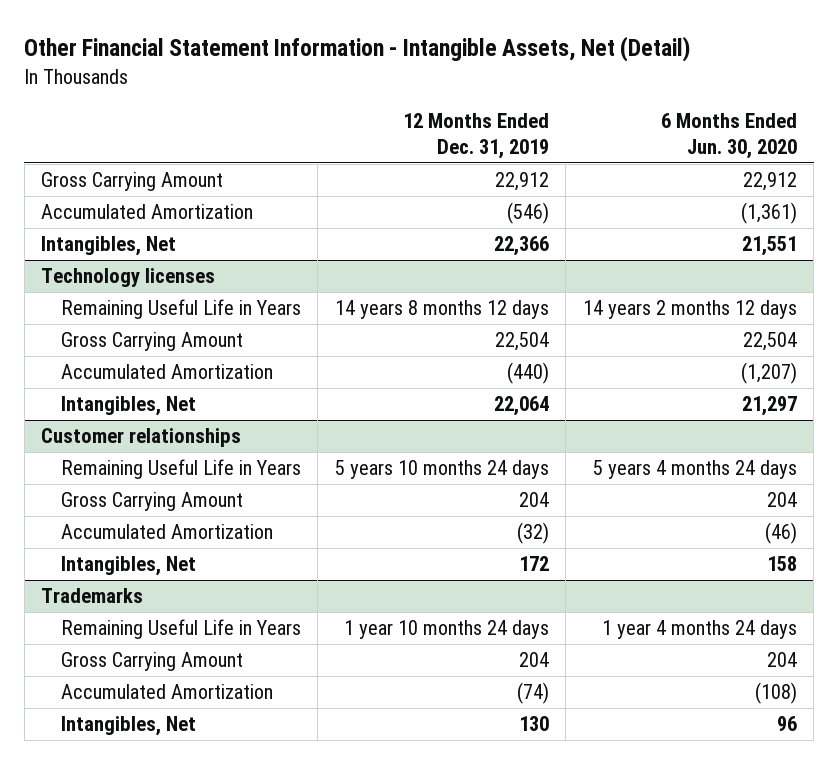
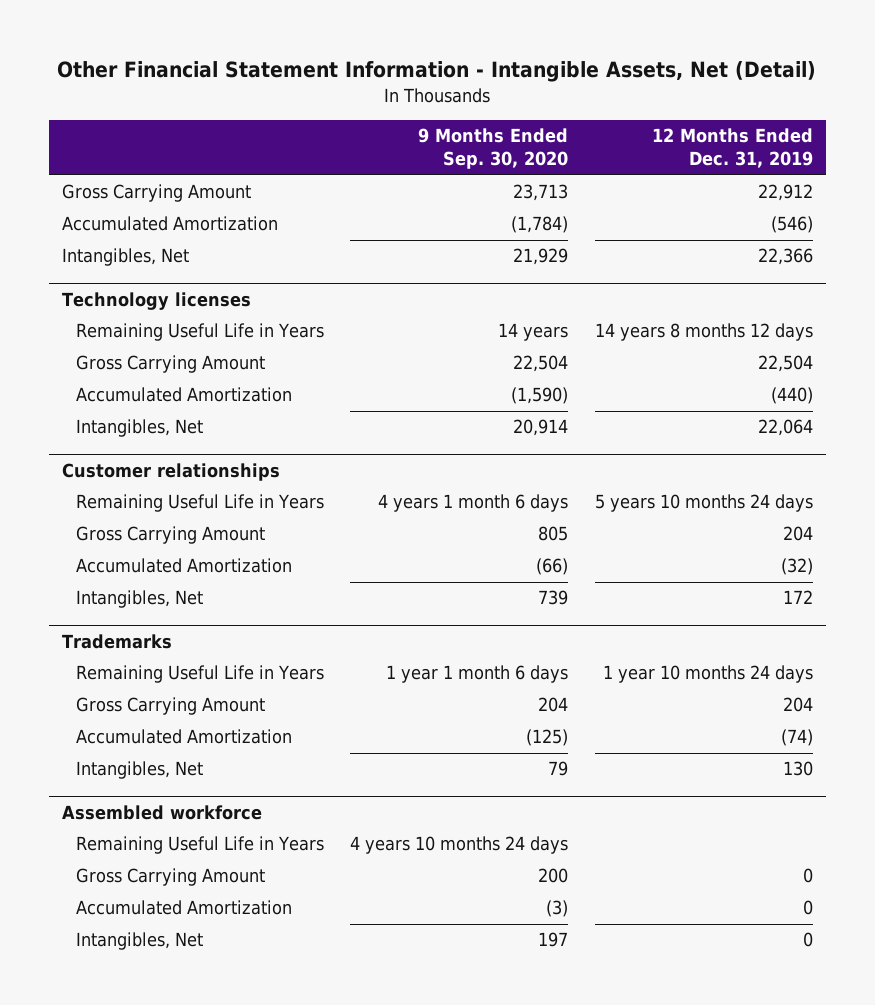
- | 12 Months Ended Dec. 31, 2019 | 6 Months Ended Jun. 30, 2020
+ | 9 Months Ended Sep. 30, 2020 | 12 Months Ended Dec. 31, 2019
+ Assembled workforce
+ Remaining Useful Life in Years | 4 years 10 months 24 days |
+ Gross Carrying Amount | 200 | 0
+ Accumulated Amortization | (3) | 0
+ Intangibles, Net | 197 | 0

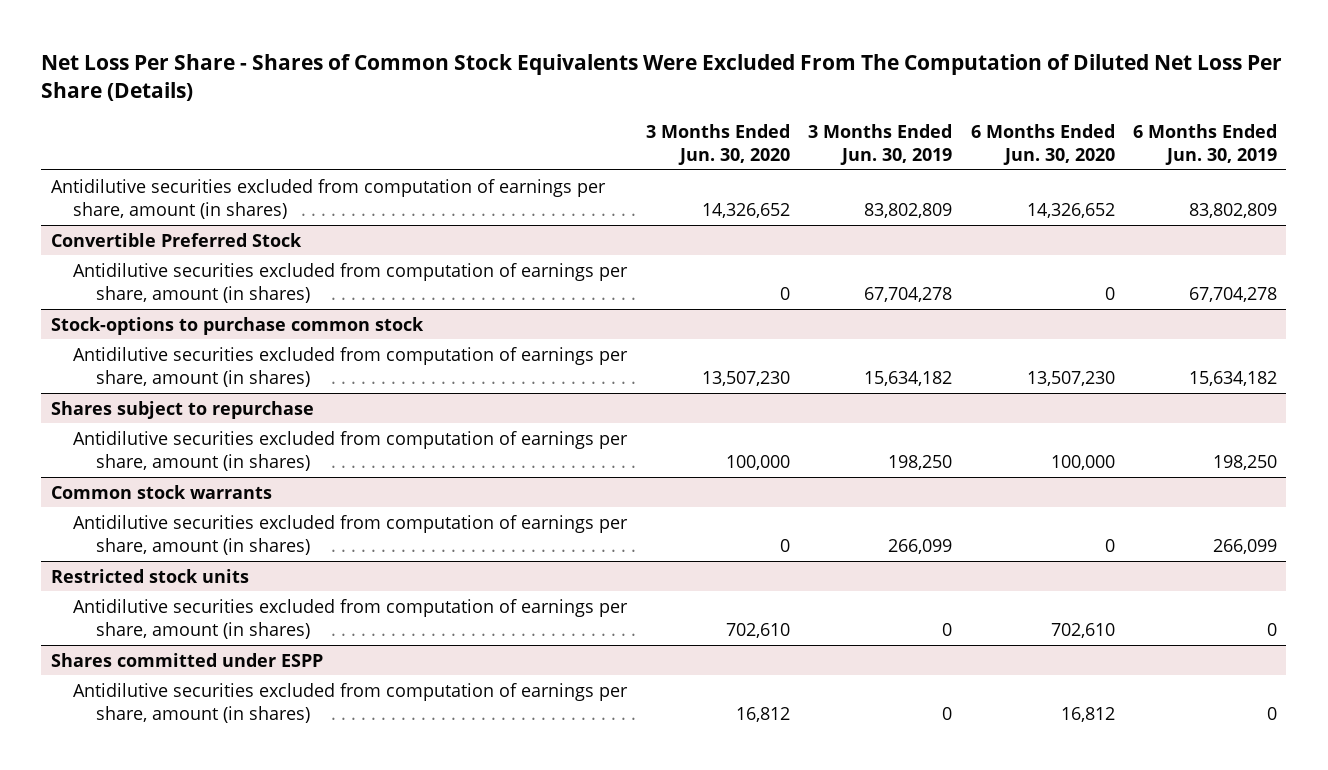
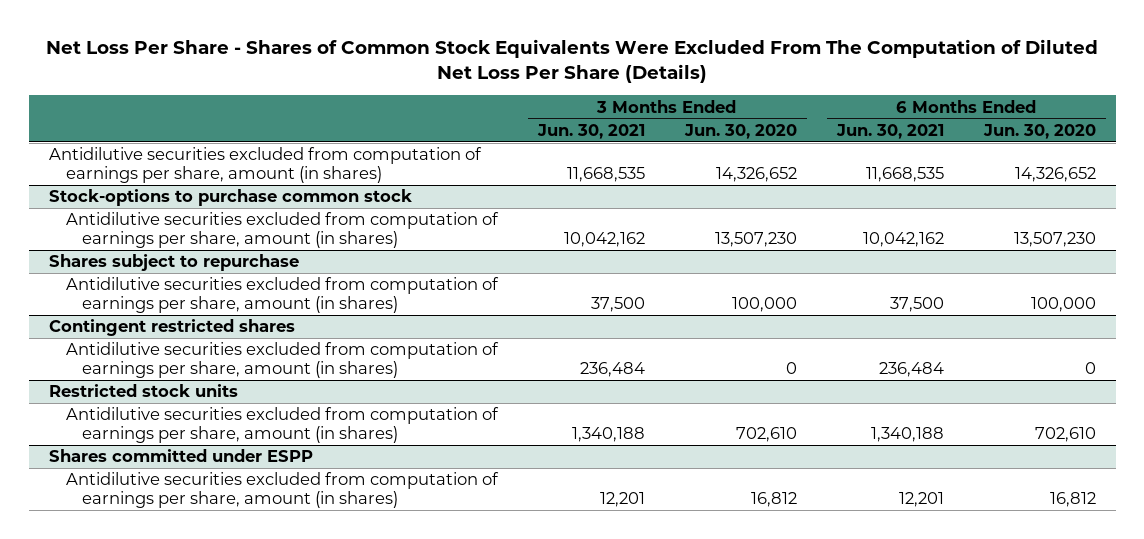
- | 3 Months Ended Jun. 30, 2020 | 3 Months Ended Jun. 30, 2019 | 6 Months Ended Jun. 30, 2020 | 6 Months Ended Jun. 30, 2019
+ | 3 Months Ended Jun. 30, 2021 | 3 Months Ended Jun. 30, 2020 | 6 Months Ended Jun. 30, 2021 | 6 Months Ended Jun. 30, 2020
- Convertible Preferred Stock
- Antidilutive securities excluded from computation of earnings per share, amount (in shares) | 0 | 67,704,278 | 0 | 67,704,278
- Common stock warrants
+ Contingent restricted shares

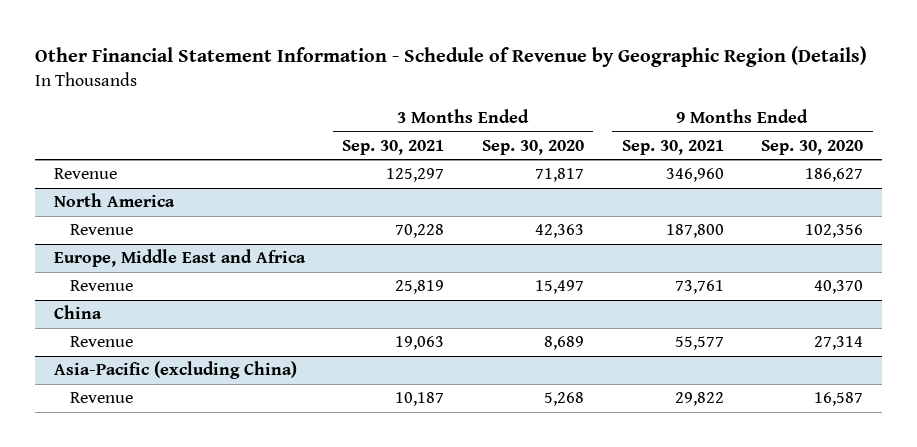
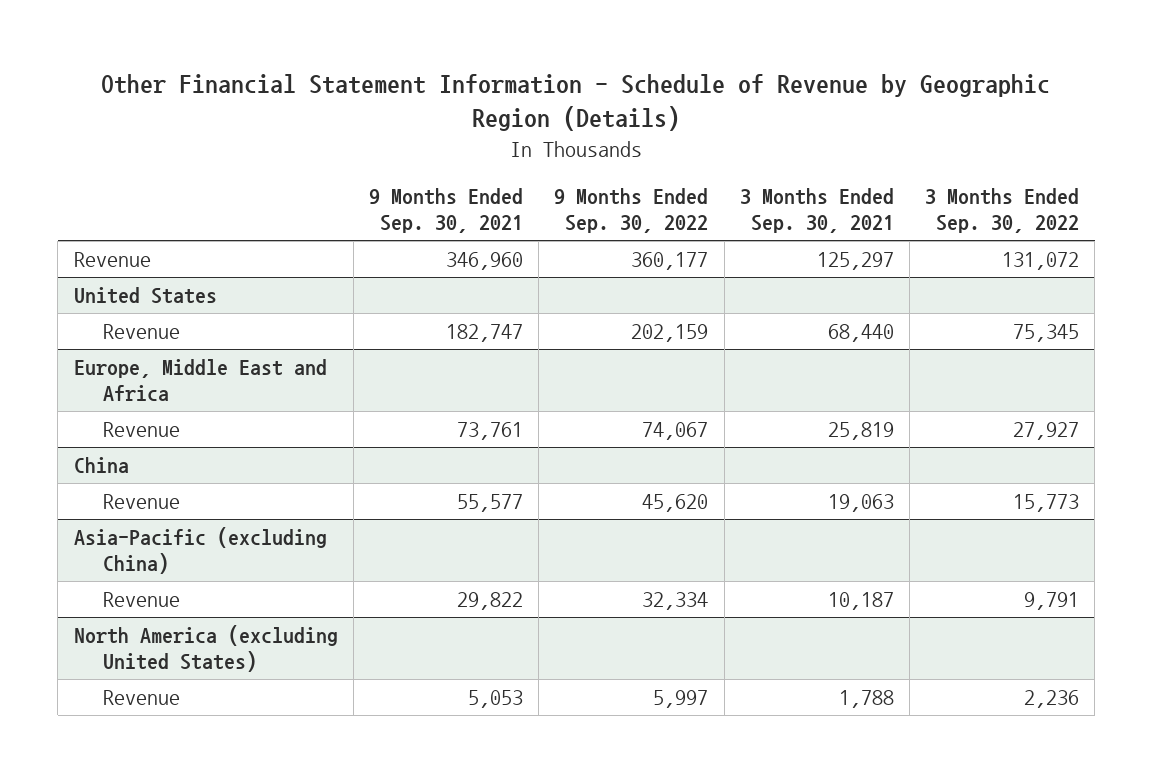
- | 3 Months Ended Sep. 30, 2021 | 3 Months Ended Sep. 30, 2020 | 9 Months Ended Sep. 30, 2021 | 9 Months Ended Sep. 30, 2020
+ | 9 Months Ended Sep. 30, 2021 | 9 Months Ended Sep. 30, 2022 | 3 Months Ended Sep. 30, 2021 | 3 Months Ended Sep. 30, 2022
- North America
- Revenue | 70,228 | 42,363 | 187,800 | 102,356
+ United States
+ Revenue | 182,747 | 202,159 | 68,440 | 75,345
+ North America (excluding United States)
+ Revenue | 5,053 | 5,997 | 1,788 | 2,236

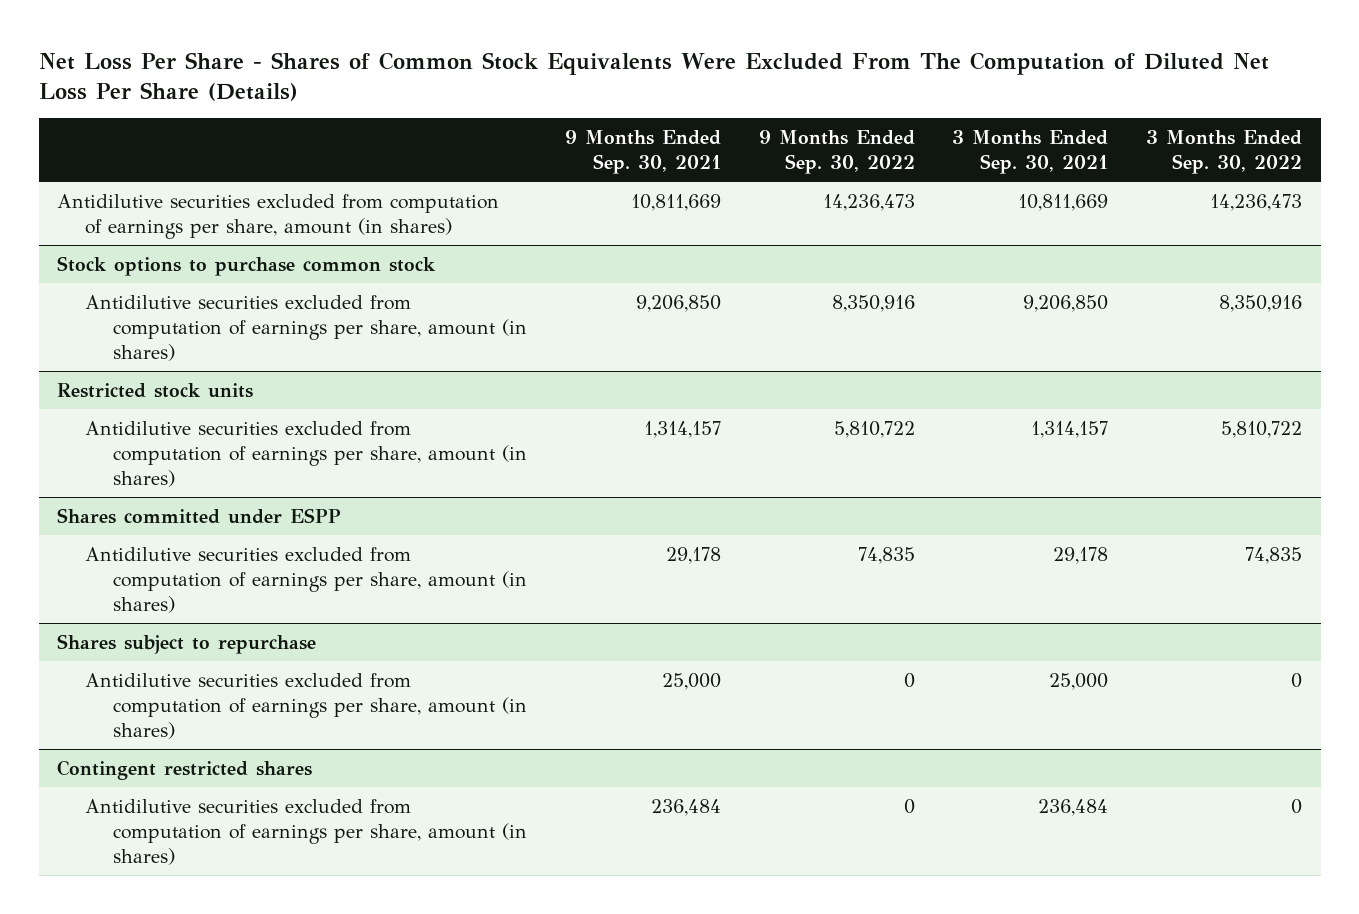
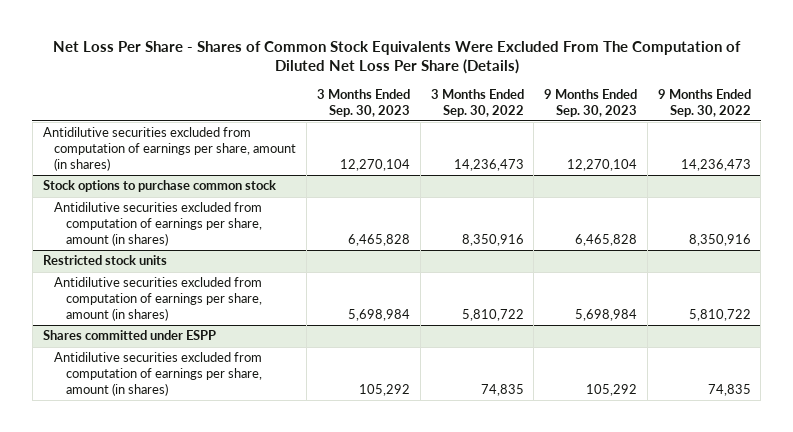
- | 9 Months Ended Sep. 30, 2021 | 9 Months Ended Sep. 30, 2022 | 3 Months Ended Sep. 30, 2021 | 3 Months Ended Sep. 30, 2022
+ | 3 Months Ended Sep. 30, 2023 | 3 Months Ended Sep. 30, 2022 | 9 Months Ended Sep. 30, 2023 | 9 Months Ended Sep. 30, 2022
- Shares subject to repurchase
- Antidilutive securities excluded from computation of earnings per share, amount (in shares) | 25,000 | 0 | 25,000 | 0
- Contingent restricted shares
- Antidilutive securities excluded from computation of earnings per share, amount (in shares) | 236,484 | 0 | 236,484 | 0

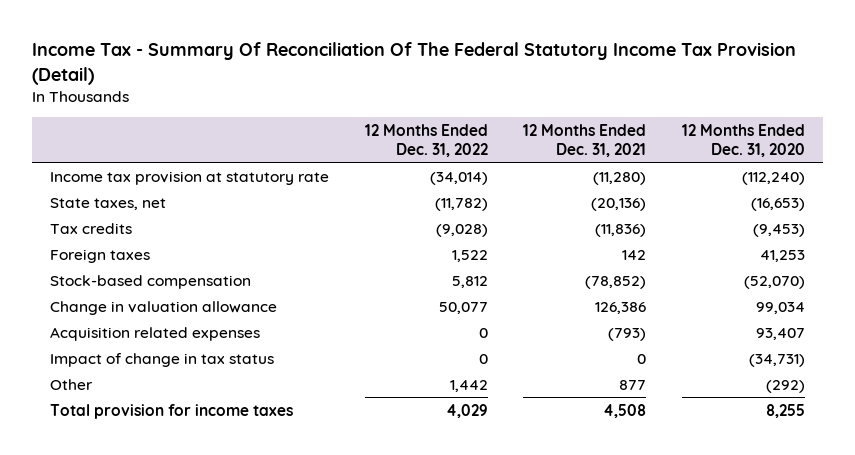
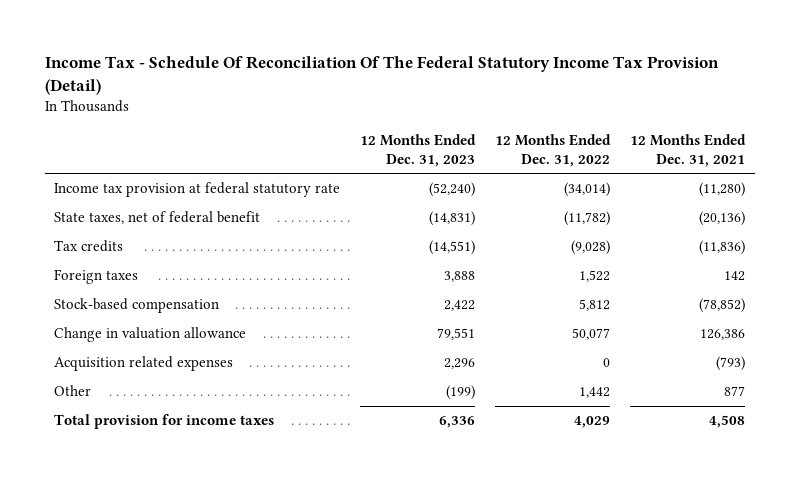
- Income Tax - Summary Of Reconciliation Of The Federal Statutory Income Tax Provision (Detail)
+ Income Tax - Schedule Of Reconciliation Of The Federal Statutory Income Tax Provision (Detail)
- | 12 Months Ended Dec. 31, 2022 | 12 Months Ended Dec. 31, 2021 | 12 Months Ended Dec. 31, 2020
+ | 12 Months Ended Dec. 31, 2023 | 12 Months Ended Dec. 31, 2022 | 12 Months Ended Dec. 31, 2021
- Income tax provision at statutory rate | (34,014) | (11,280) | (112,240)
- State taxes, net | (11,782) | (20,136) | (16,653)
+ Income tax provision at federal statutory rate | (52,240) | (34,014) | (11,280)
+ State taxes, net of federal benefit | (14,831) | (11,782) | (20,136)
- Impact of change in tax status | 0 | 0 | (34,731)

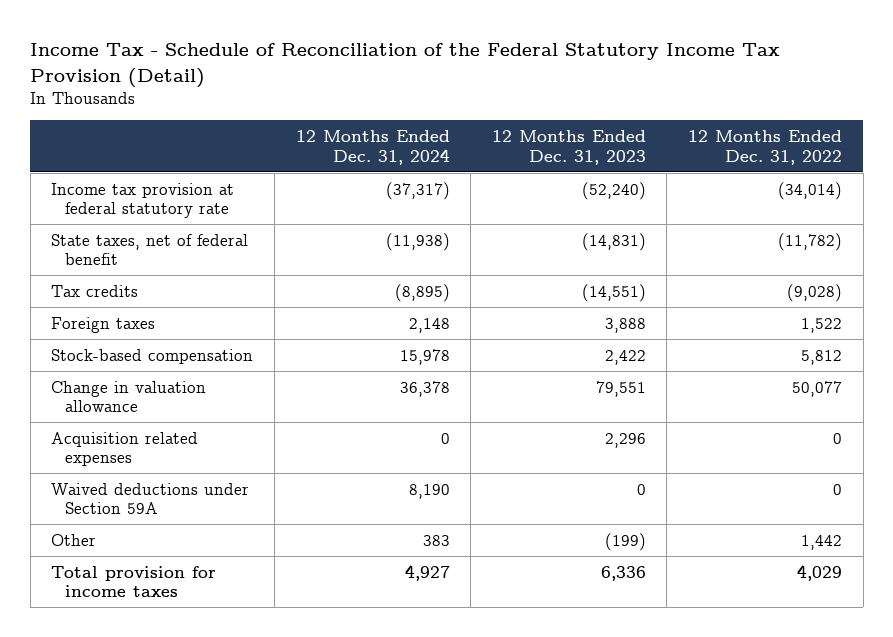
- Income Tax - Schedule Of Reconciliation Of The Federal Statutory Income Tax Provision (Detail)
+ Income Tax - Schedule of Reconciliation of the Federal Statutory Income Tax Provision (Detail)
- | 12 Months Ended Dec. 31, 2023 | 12 Months Ended Dec. 31, 2022 | 12 Months Ended Dec. 31, 2021
+ | 12 Months Ended Dec. 31, 2024 | 12 Months Ended Dec. 31, 2023 | 12 Months Ended Dec. 31, 2022
+ Waived deductions under Section 59A | 8,190 | 0 | 0

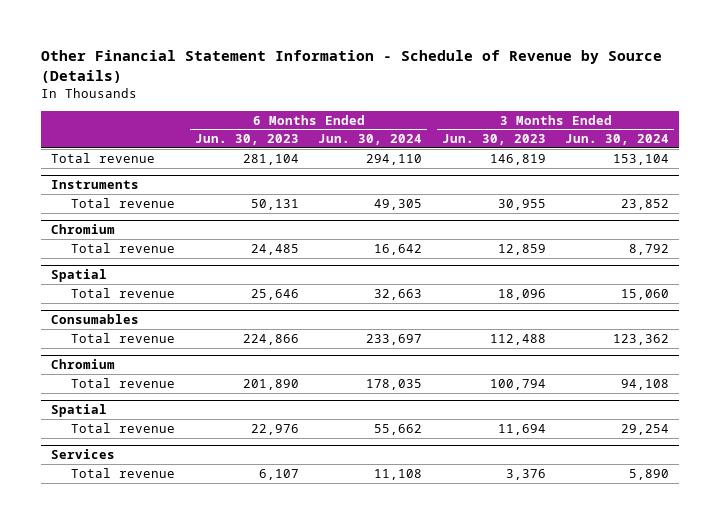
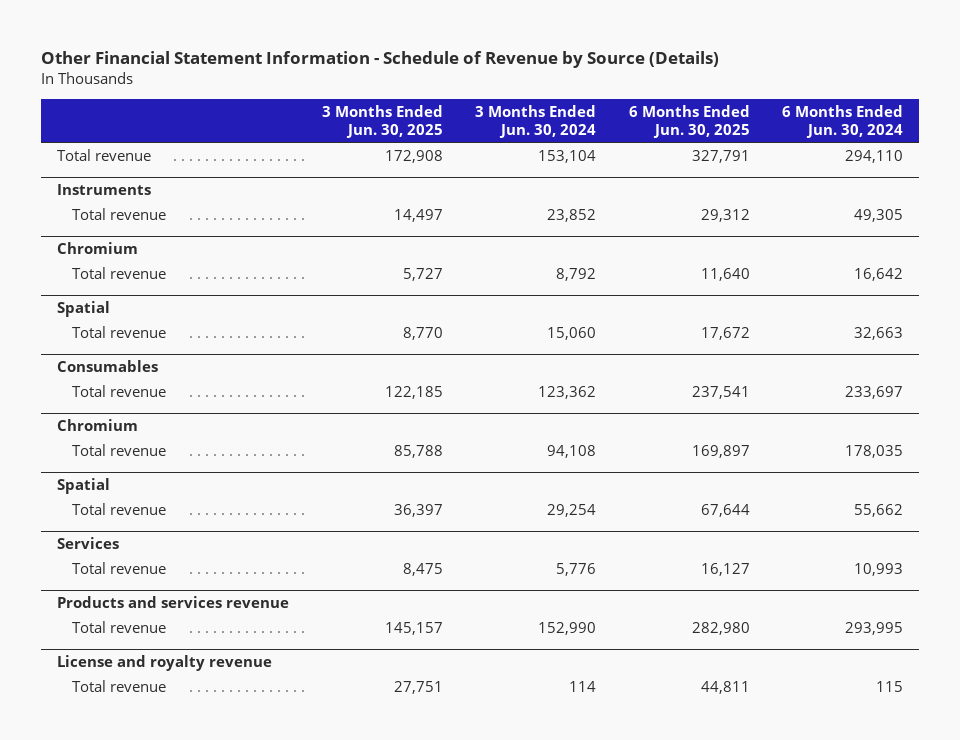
- | 6 Months Ended Jun. 30, 2023 | 6 Months Ended Jun. 30, 2024 | 3 Months Ended Jun. 30, 2023 | 3 Months Ended Jun. 30, 2024
+ | 3 Months Ended Jun. 30, 2025 | 3 Months Ended Jun. 30, 2024 | 6 Months Ended Jun. 30, 2025 | 6 Months Ended Jun. 30, 2024
@ Services
- Total revenue | 6,107 | 11,108 | 3,376 | 5,890
+ Total revenue | 8,475 | 5,776 | 16,127 | 10,993
+ Products and services revenue
+ Total revenue | 145,157 | 152,990 | 282,980 | 293,995
+ License and royalty revenue
+ Total revenue | 27,751 | 114 | 44,811 | 115

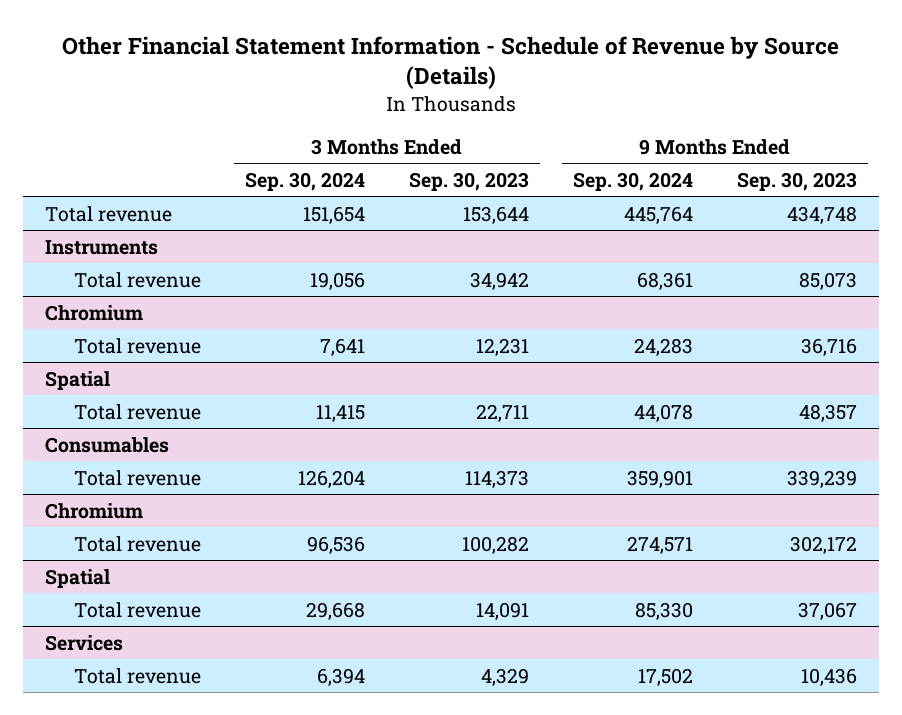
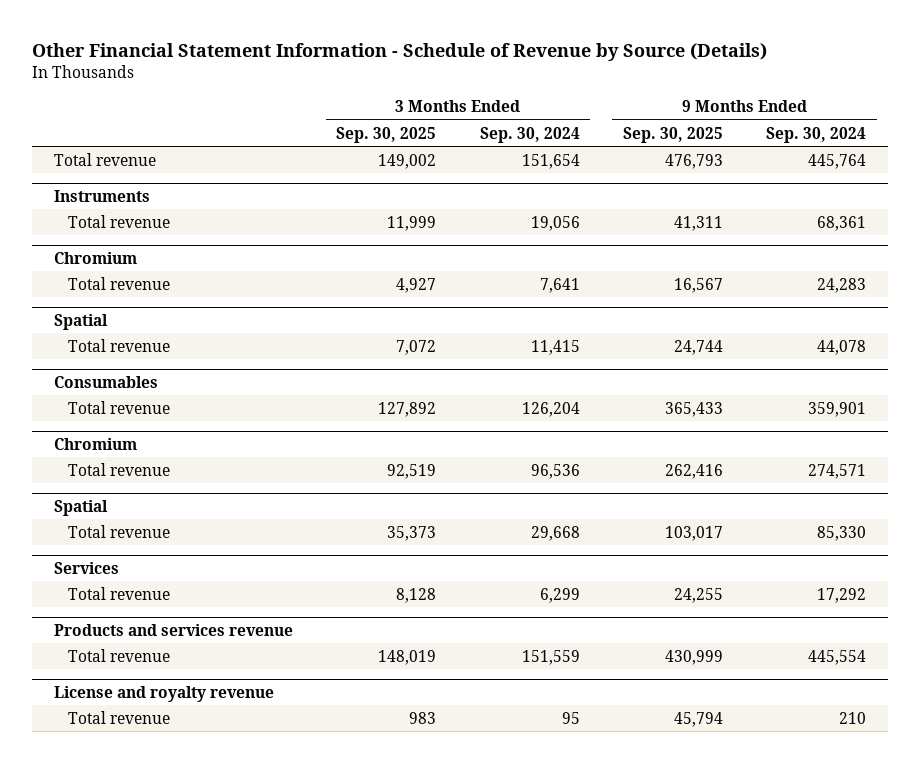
- | 3 Months Ended Sep. 30, 2024 | 3 Months Ended Sep. 30, 2023 | 9 Months Ended Sep. 30, 2024 | 9 Months Ended Sep. 30, 2023
+ | 3 Months Ended Sep. 30, 2025 | 3 Months Ended Sep. 30, 2024 | 9 Months Ended Sep. 30, 2025 | 9 Months Ended Sep. 30, 2024
@ Services
- Total revenue | 6,394 | 4,329 | 17,502 | 10,436
+ Total revenue | 8,128 | 6,299 | 24,255 | 17,292
+ Products and services revenue
+ Total revenue | 148,019 | 151,559 | 430,999 | 445,554
+ License and royalty revenue
+ Total revenue | 983 | 95 | 45,794 | 210

